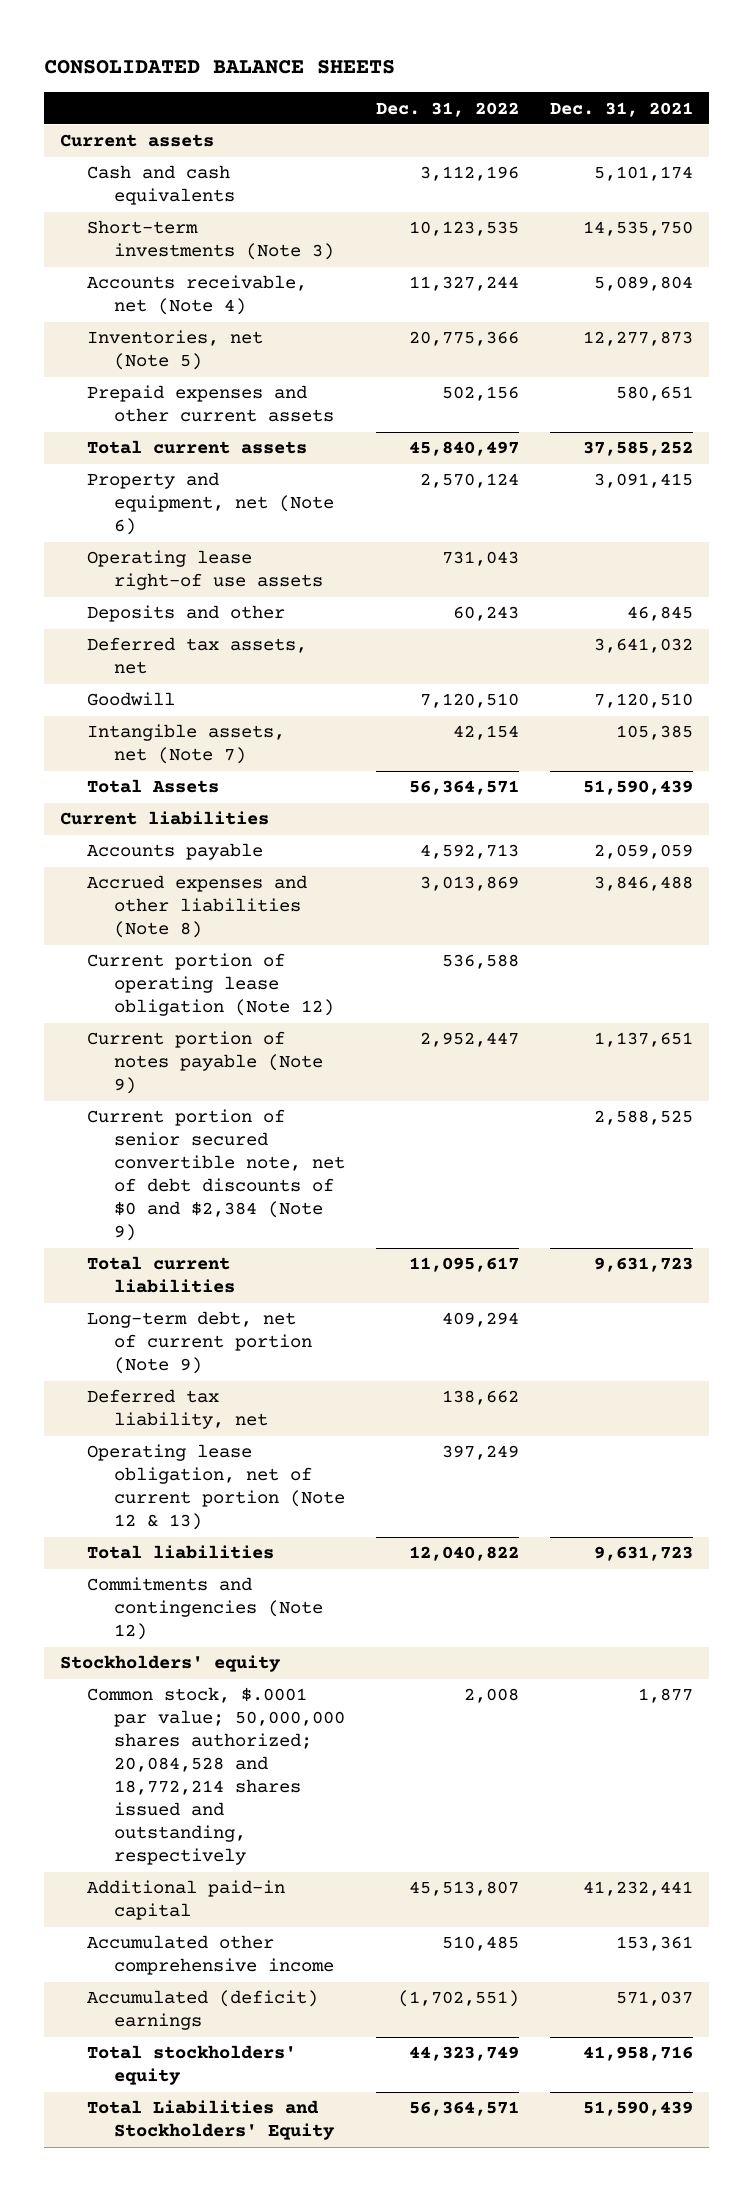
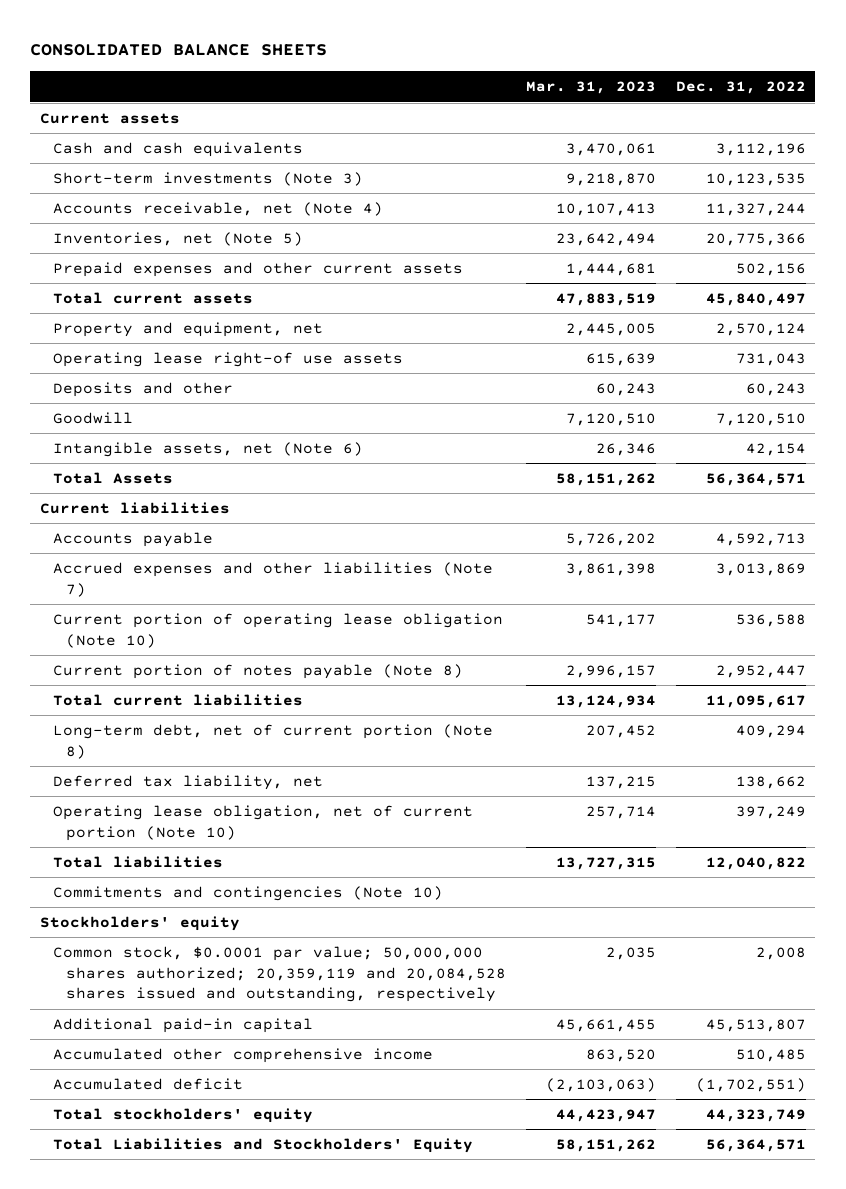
- | Dec. 31, 2022 | Dec. 31, 2021
+ | Mar. 31, 2023 | Dec. 31, 2022
- Property and equipment, net (Note 6) | 2,570,124 | 3,091,415
+ Property and equipment, net | 2,445,005 | 2,570,124
- Deferred tax assets, net | | 3,641,032
- Intangible assets, net (Note 7) | 42,154 | 105,385
+ Intangible assets, net (Note 6) | 26,346 | 42,154
- Accrued expenses and other liabilities (Note 8) | 3,013,869 | 3,846,488
- Current portion of operating lease obligation (Note 12) | 536,588 |
- Current portion of notes payable (Note 9) | 2,952,447 | 1,137,651
- Current portion of senior secured convertible note, net of debt discounts of $0 and $2,384 (Note 9) | | 2,588,525
+ Accrued expenses and other liabilities (Note 7) | 3,861,398 | 3,013,869
+ Current portion of operating lease obligation (Note 10) | 541,177 | 536,588
+ Current portion of notes payable (Note 8) | 2,996,157 | 2,952,447
- Long-term debt, net of current portion (Note 9) | 409,294 |
+ Long-term debt, net of current portion (Note 8) | 207,452 | 409,294
- Operating lease obligation, net of current portion (Note 12 & 13) | 397,249 |
+ Operating lease obligation, net of current portion (Note 10) | 257,714 | 397,249
- Commitments and contingencies (Note 12)
+ Commitments and contingencies (Note 10)
- Common stock, $.0001 par value; 50,000,000 shares authorized; 20,084,528 and 18,772,214 shares issued and outstanding, respectively | 2,008 | 1,877
+ Common stock, $0.0001 par value; 50,000,000 shares authorized; 20,359,119 and 20,084,528 shares issued and outstanding, respectively | 2,035 | 2,008
- Accumulated (deficit) earnings | (1,702,551) | 571,037
+ Accumulated deficit | (2,103,063) | (1,702,551)

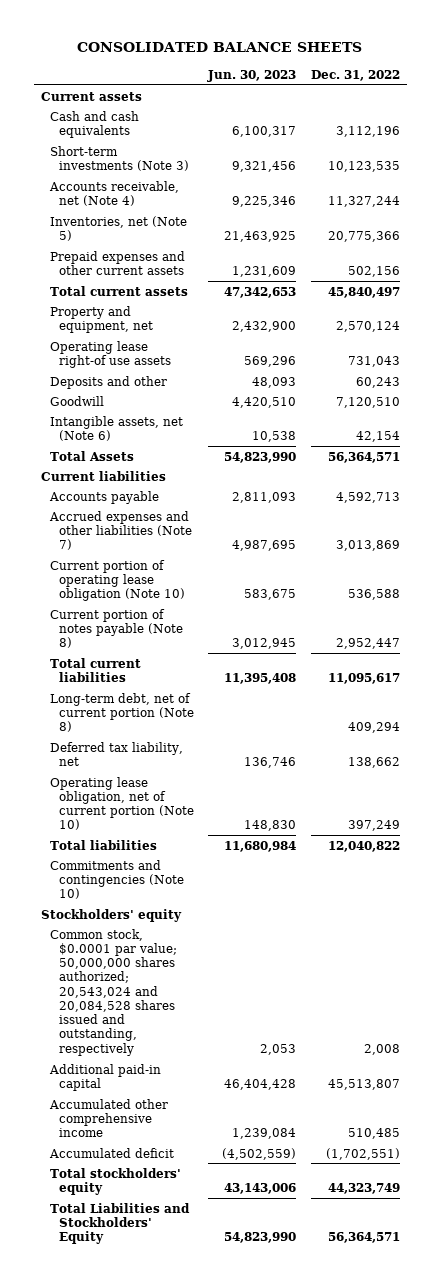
- | Mar. 31, 2023 | Dec. 31, 2022
+ | Jun. 30, 2023 | Dec. 31, 2022
- Common stock, $0.0001 par value; 50,000,000 shares authorized; 20,359,119 and 20,084,528 shares issued and outstanding, respectively | 2,035 | 2,008
+ Common stock, $0.0001 par value; 50,000,000 shares authorized; 20,543,024 and 20,084,528 shares issued and outstanding, respectively | 2,053 | 2,008

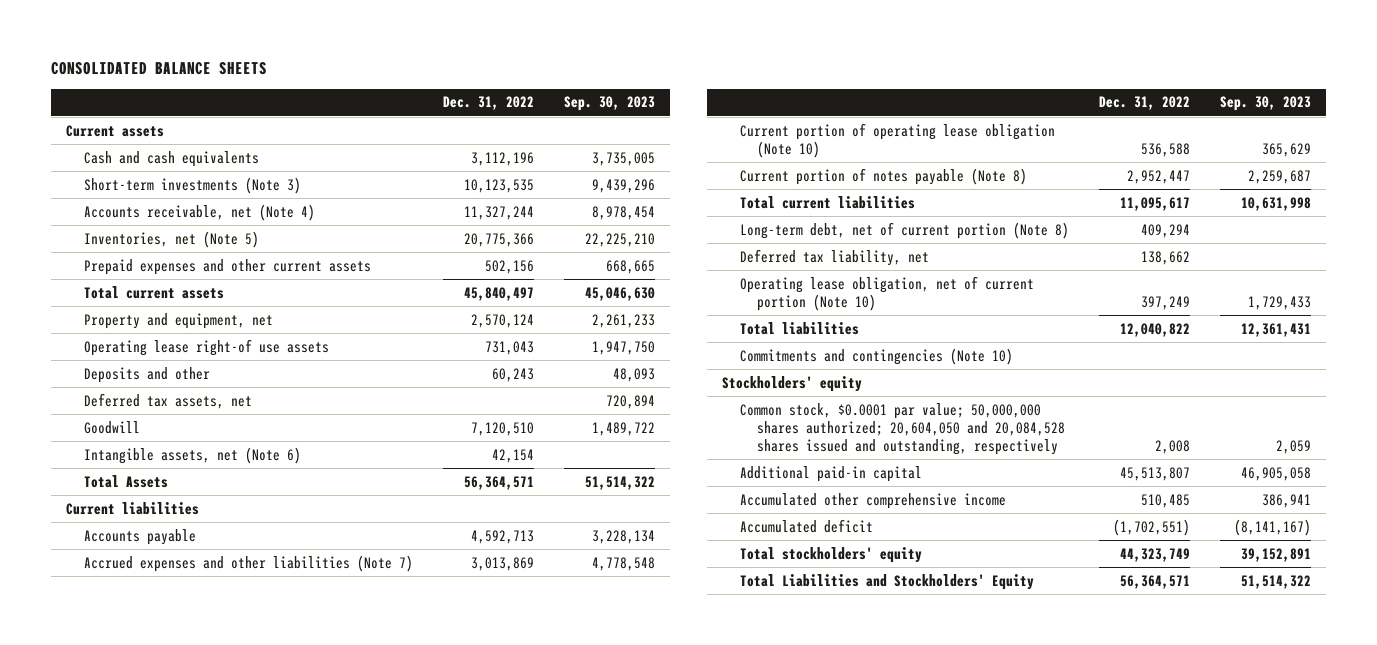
- | Jun. 30, 2023 | Dec. 31, 2022
+ | Dec. 31, 2022 | Sep. 30, 2023
+ Deferred tax assets, net | | 720,894
- Common stock, $0.0001 par value; 50,000,000 shares authorized; 20,543,024 and 20,084,528 shares issued and outstanding, respectively | 2,053 | 2,008
+ Common stock, $0.0001 par value; 50,000,000 shares authorized; 20,604,050 and 20,084,528 shares issued and outstanding, respectively | 2,008 | 2,059

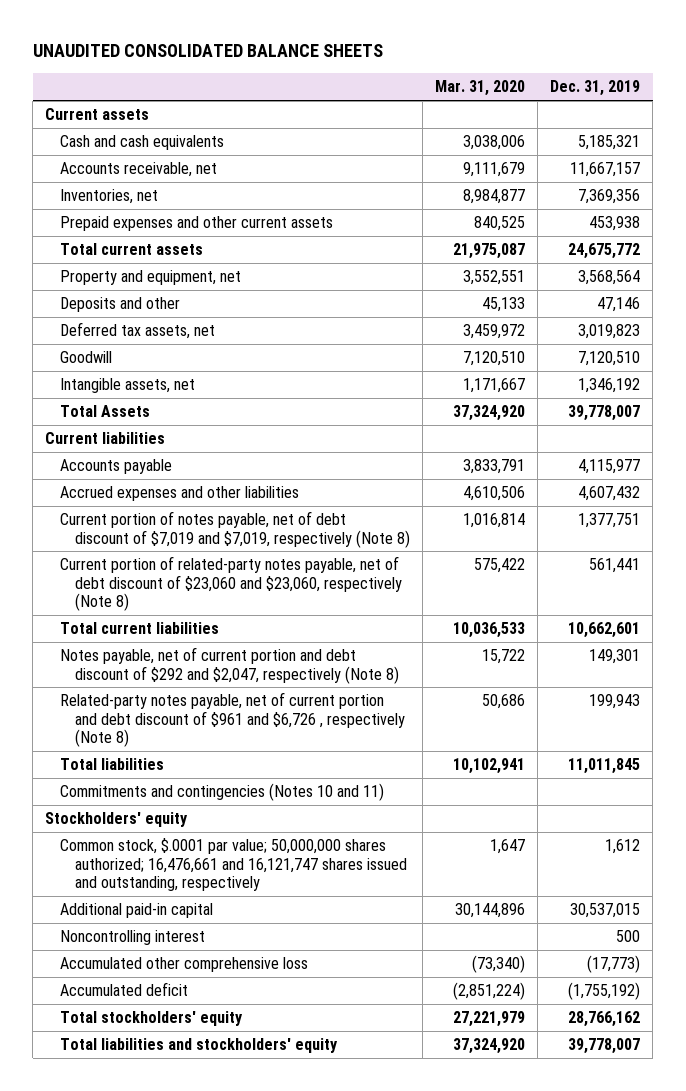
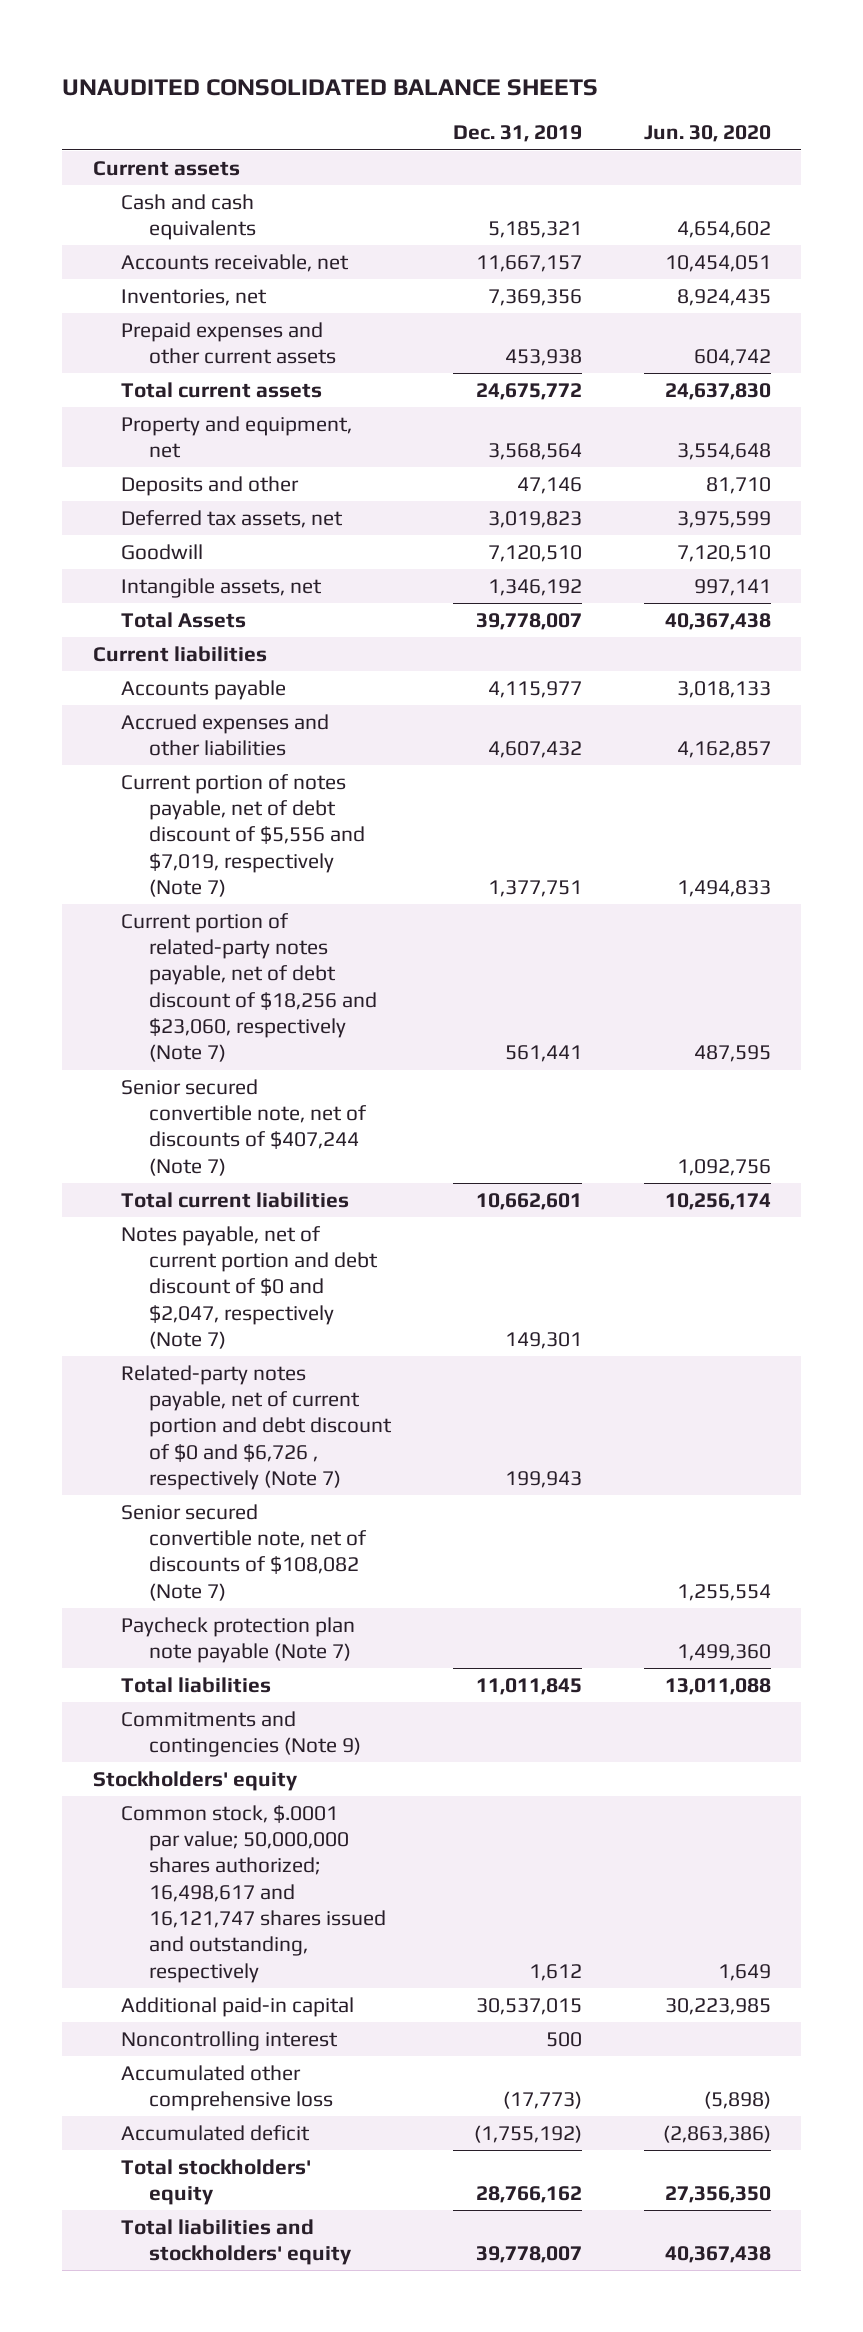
- | Mar. 31, 2020 | Dec. 31, 2019
+ | Dec. 31, 2019 | Jun. 30, 2020
- Current portion of notes payable, net of debt discount of $7,019 and $7,019, respectively (Note 8) | 1,016,814 | 1,377,751
- Current portion of related-party notes payable, net of debt discount of $23,060 and $23,060, respectively (Note 8) | 575,422 | 561,441
+ Current portion of notes payable, net of debt discount of $5,556 and $7,019, respectively (Note 7) | 1,377,751 | 1,494,833
+ Current portion of related-party notes payable, net of debt discount of $18,256 and $23,060, respectively (Note 7) | 561,441 | 487,595
+ Senior secured convertible note, net of discounts of $407,244 (Note 7) | | 1,092,756
- Notes payable, net of current portion and debt discount of $292 and $2,047, respectively (Note 8) | 15,722 | 149,301
- Related-party notes payable, net of current portion and debt discount of $961 and $6,726 , respectively (Note 8) | 50,686 | 199,943
+ Notes payable, net of current portion and debt discount of $0 and $2,047, respectively (Note 7) | 149,301 |
+ Related-party notes payable, net of current portion and debt discount of $0 and $6,726 , respectively (Note 7) | 199,943 |
+ Senior secured convertible note, net of discounts of $108,082 (Note 7) | | 1,255,554
+ Paycheck protection plan note payable (Note 7) | | 1,499,360
- Commitments and contingencies (Notes 10 and 11)
+ Commitments and contingencies (Note 9)
- Common stock, $.0001 par value; 50,000,000 shares authorized; 16,476,661 and 16,121,747 shares issued and outstanding, respectively | 1,647 | 1,612
+ Common stock, $.0001 par value; 50,000,000 shares authorized; 16,498,617 and 16,121,747 shares issued and outstanding, respectively | 1,612 | 1,649

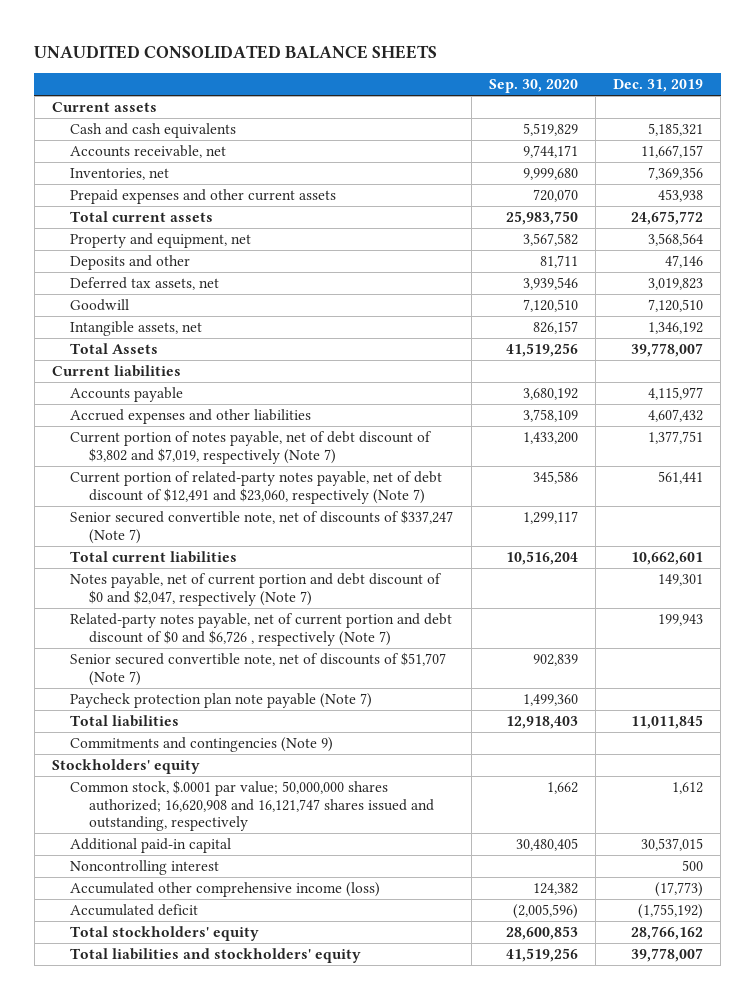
- | Dec. 31, 2019 | Jun. 30, 2020
+ | Sep. 30, 2020 | Dec. 31, 2019
- Current portion of notes payable, net of debt discount of $5,556 and $7,019, respectively (Note 7) | 1,377,751 | 1,494,833
- Current portion of related-party notes payable, net of debt discount of $18,256 and $23,060, respectively (Note 7) | 561,441 | 487,595
- Senior secured convertible note, net of discounts of $407,244 (Note 7) | | 1,092,756
+ Current portion of notes payable, net of debt discount of $3,802 and $7,019, respectively (Note 7) | 1,433,200 | 1,377,751
+ Current portion of related-party notes payable, net of debt discount of $12,491 and $23,060, respectively (Note 7) | 345,586 | 561,441
+ Senior secured convertible note, net of discounts of $337,247 (Note 7) | 1,299,117 |
- Senior secured convertible note, net of discounts of $108,082 (Note 7) | | 1,255,554
+ Senior secured convertible note, net of discounts of $51,707 (Note 7) | 902,839 |
- Common stock, $.0001 par value; 50,000,000 shares authorized; 16,498,617 and 16,121,747 shares issued and outstanding, respectively | 1,612 | 1,649
+ Common stock, $.0001 par value; 50,000,000 shares authorized; 16,620,908 and 16,121,747 shares issued and outstanding, respectively | 1,662 | 1,612
- Accumulated other comprehensive loss | (17,773) | (5,898)
+ Accumulated other comprehensive income (loss) | 124,382 | (17,773)

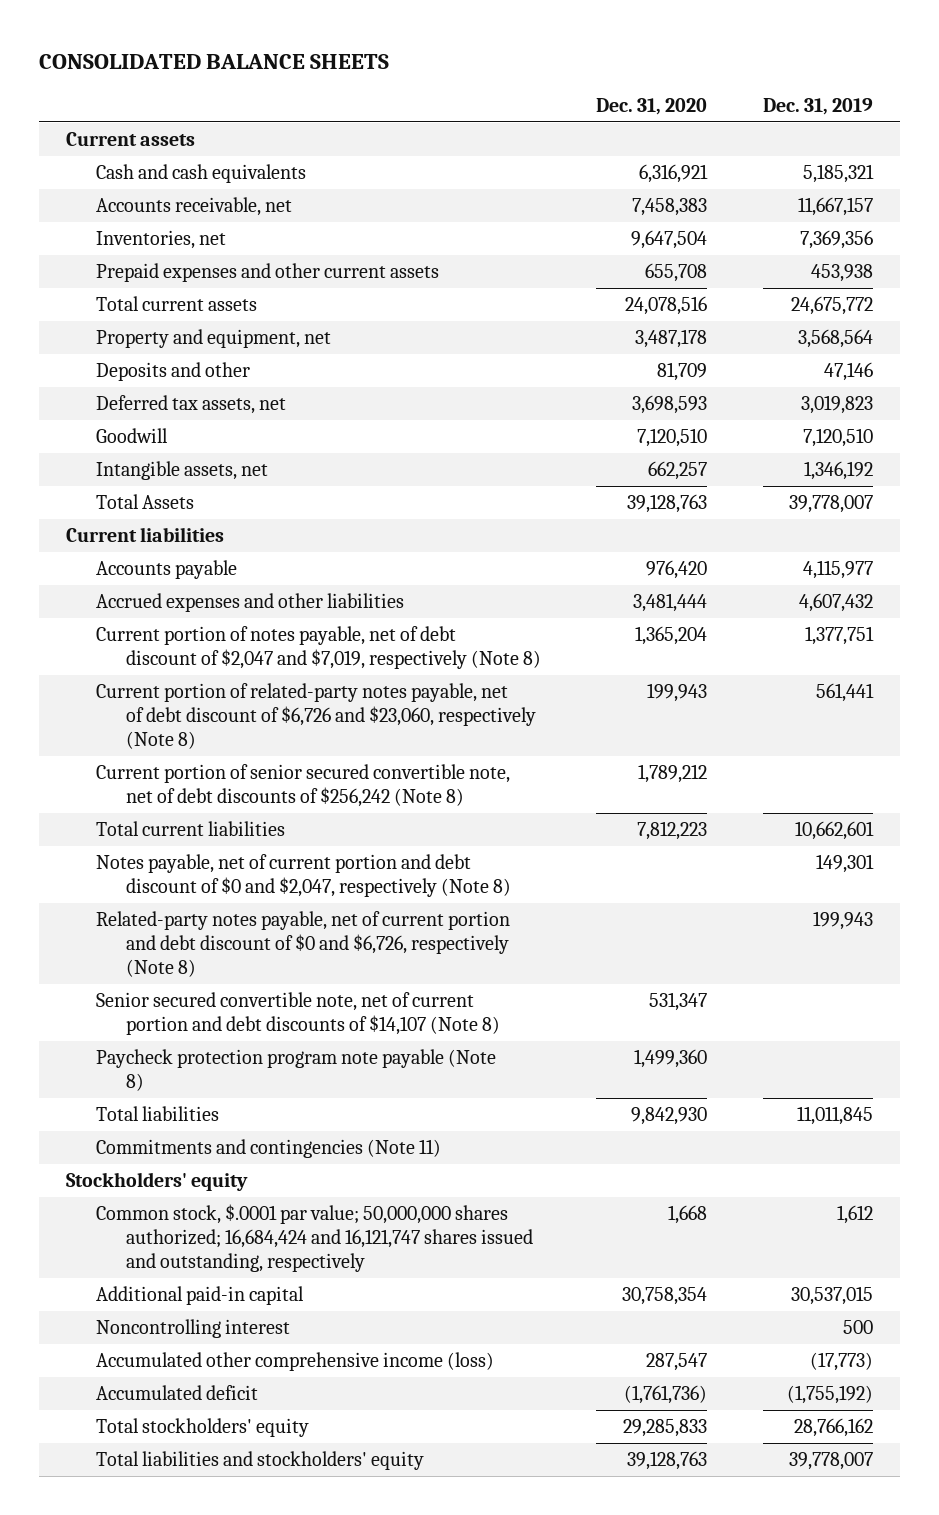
- UNAUDITED CONSOLIDATED BALANCE SHEETS
+ CONSOLIDATED BALANCE SHEETS
- | Sep. 30, 2020 | Dec. 31, 2019
+ | Dec. 31, 2020 | Dec. 31, 2019
- Current portion of notes payable, net of debt discount of $3,802 and $7,019, respectively (Note 7) | 1,433,200 | 1,377,751
- Current portion of related-party notes payable, net of debt discount of $12,491 and $23,060, respectively (Note 7) | 345,586 | 561,441
- Senior secured convertible note, net of discounts of $337,247 (Note 7) | 1,299,117 |
+ Current portion of notes payable, net of debt discount of $2,047 and $7,019, respectively (Note 8) | 1,365,204 | 1,377,751
+ Current portion of related-party notes payable, net of debt discount of $6,726 and $23,060, respectively (Note 8) | 199,943 | 561,441
+ Current portion of senior secured convertible note, net of debt discounts of $256,242 (Note 8) | 1,789,212 |
- Notes payable, net of current portion and debt discount of $0 and $2,047, respectively (Note 7) | | 149,301
- Related-party notes payable, net of current portion and debt discount of $0 and $6,726 , respectively (Note 7) | | 199,943
- Senior secured convertible note, net of discounts of $51,707 (Note 7) | 902,839 |
- Paycheck protection plan note payable (Note 7) | 1,499,360 |
+ Notes payable, net of current portion and debt discount of $0 and $2,047, respectively (Note 8) | | 149,301
+ Related-party notes payable, net of current portion and debt discount of $0 and $6,726, respectively (Note 8) | | 199,943
+ Senior secured convertible note, net of current portion and debt discounts of $14,107 (Note 8) | 531,347 |
+ Paycheck protection program note payable (Note 8) | 1,499,360 |
- Commitments and contingencies (Note 9)
+ Commitments and contingencies (Note 11)
- Common stock, $.0001 par value; 50,000,000 shares authorized; 16,620,908 and 16,121,747 shares issued and outstanding, respectively | 1,662 | 1,612
+ Common stock, $.0001 par value; 50,000,000 shares authorized; 16,684,424 and 16,121,747 shares issued and outstanding, respectively | 1,668 | 1,612

